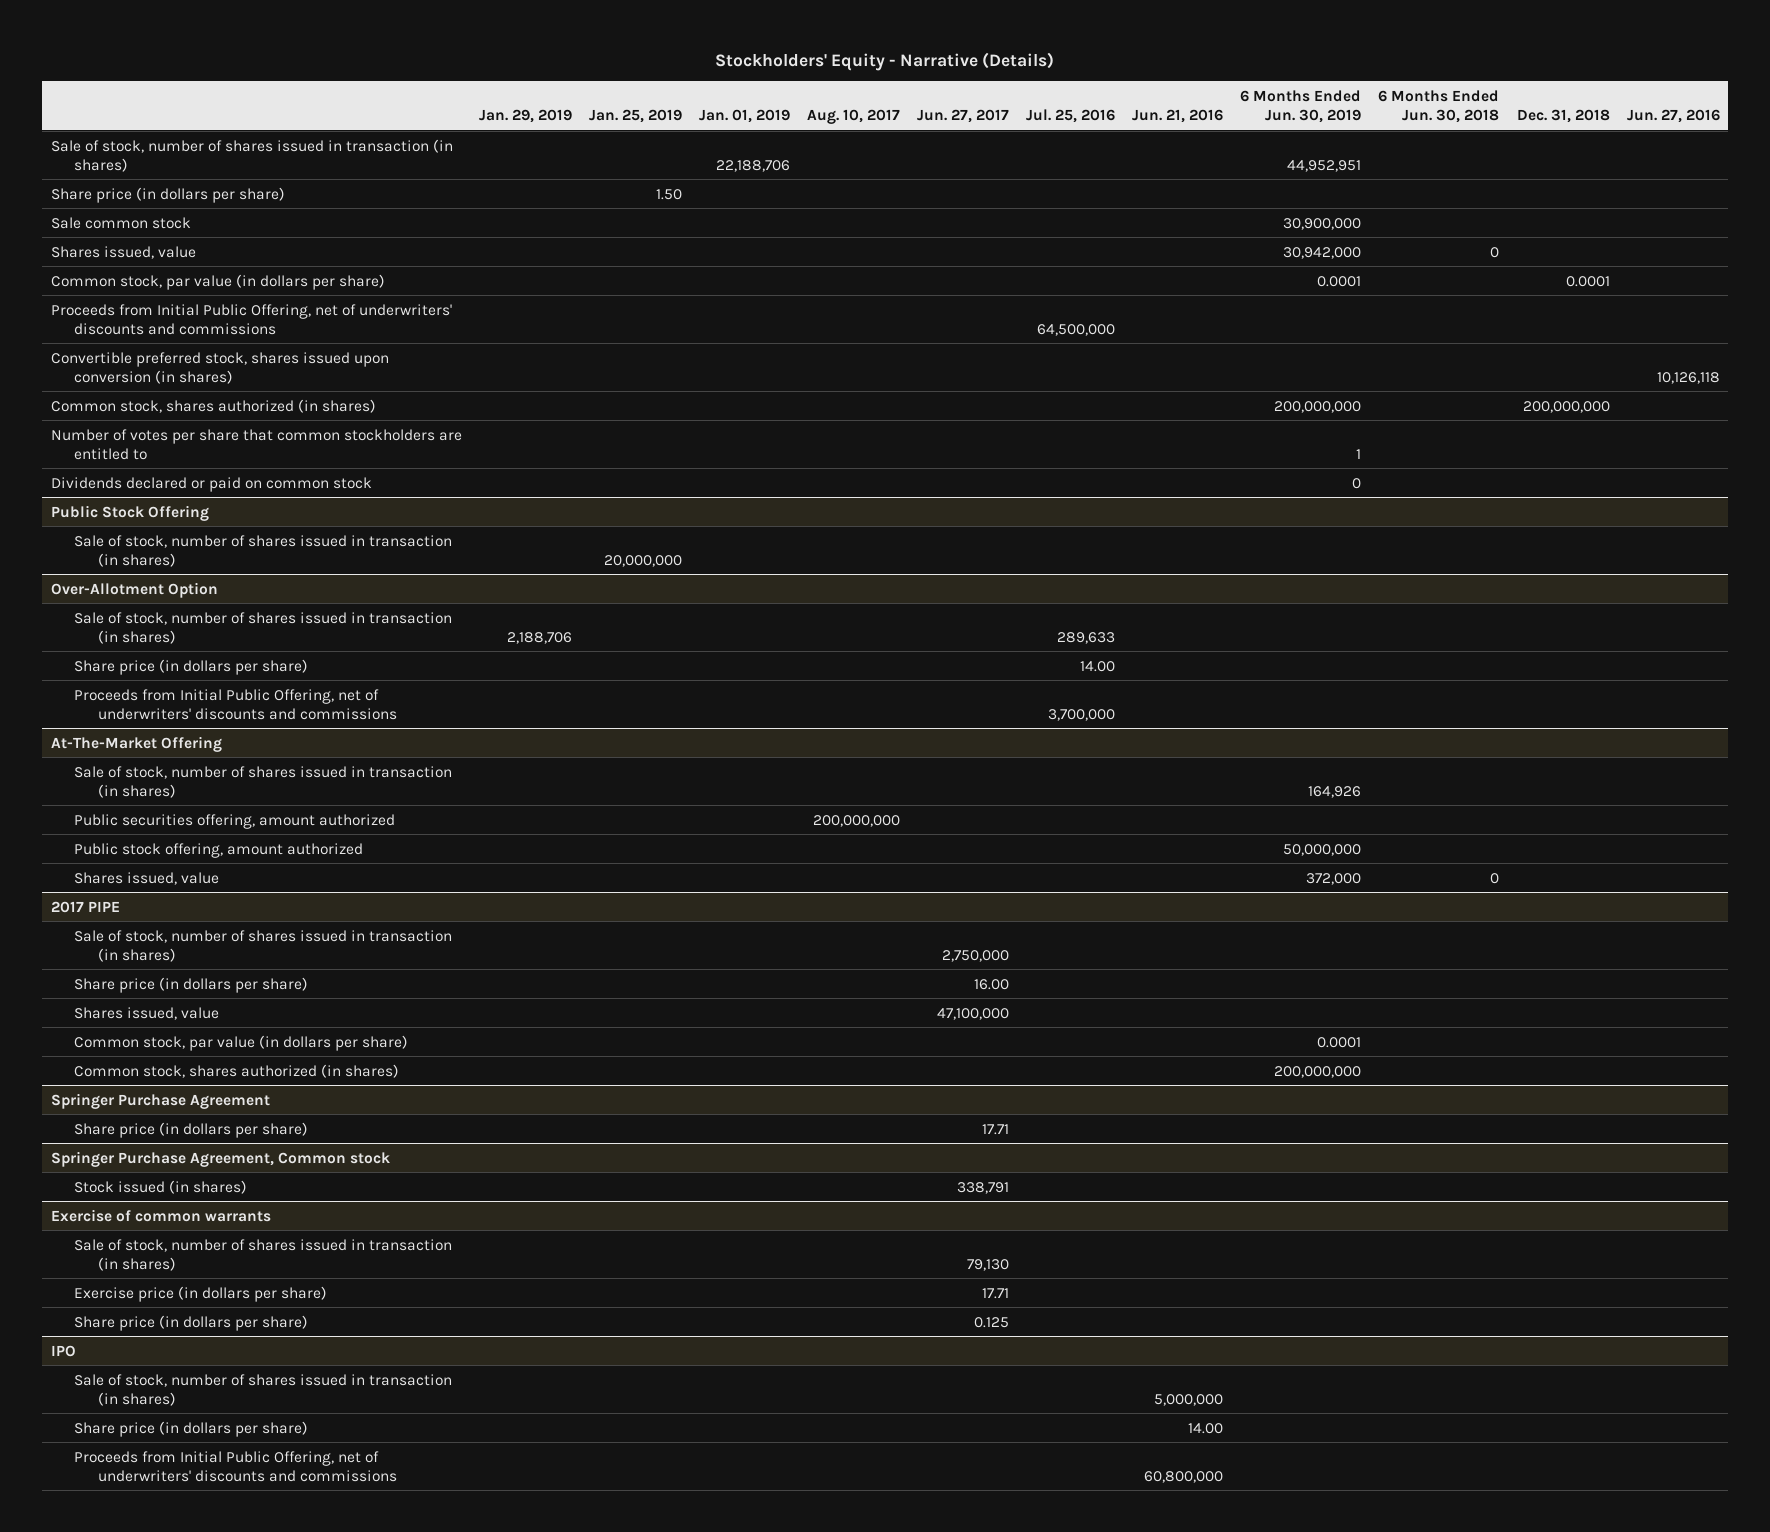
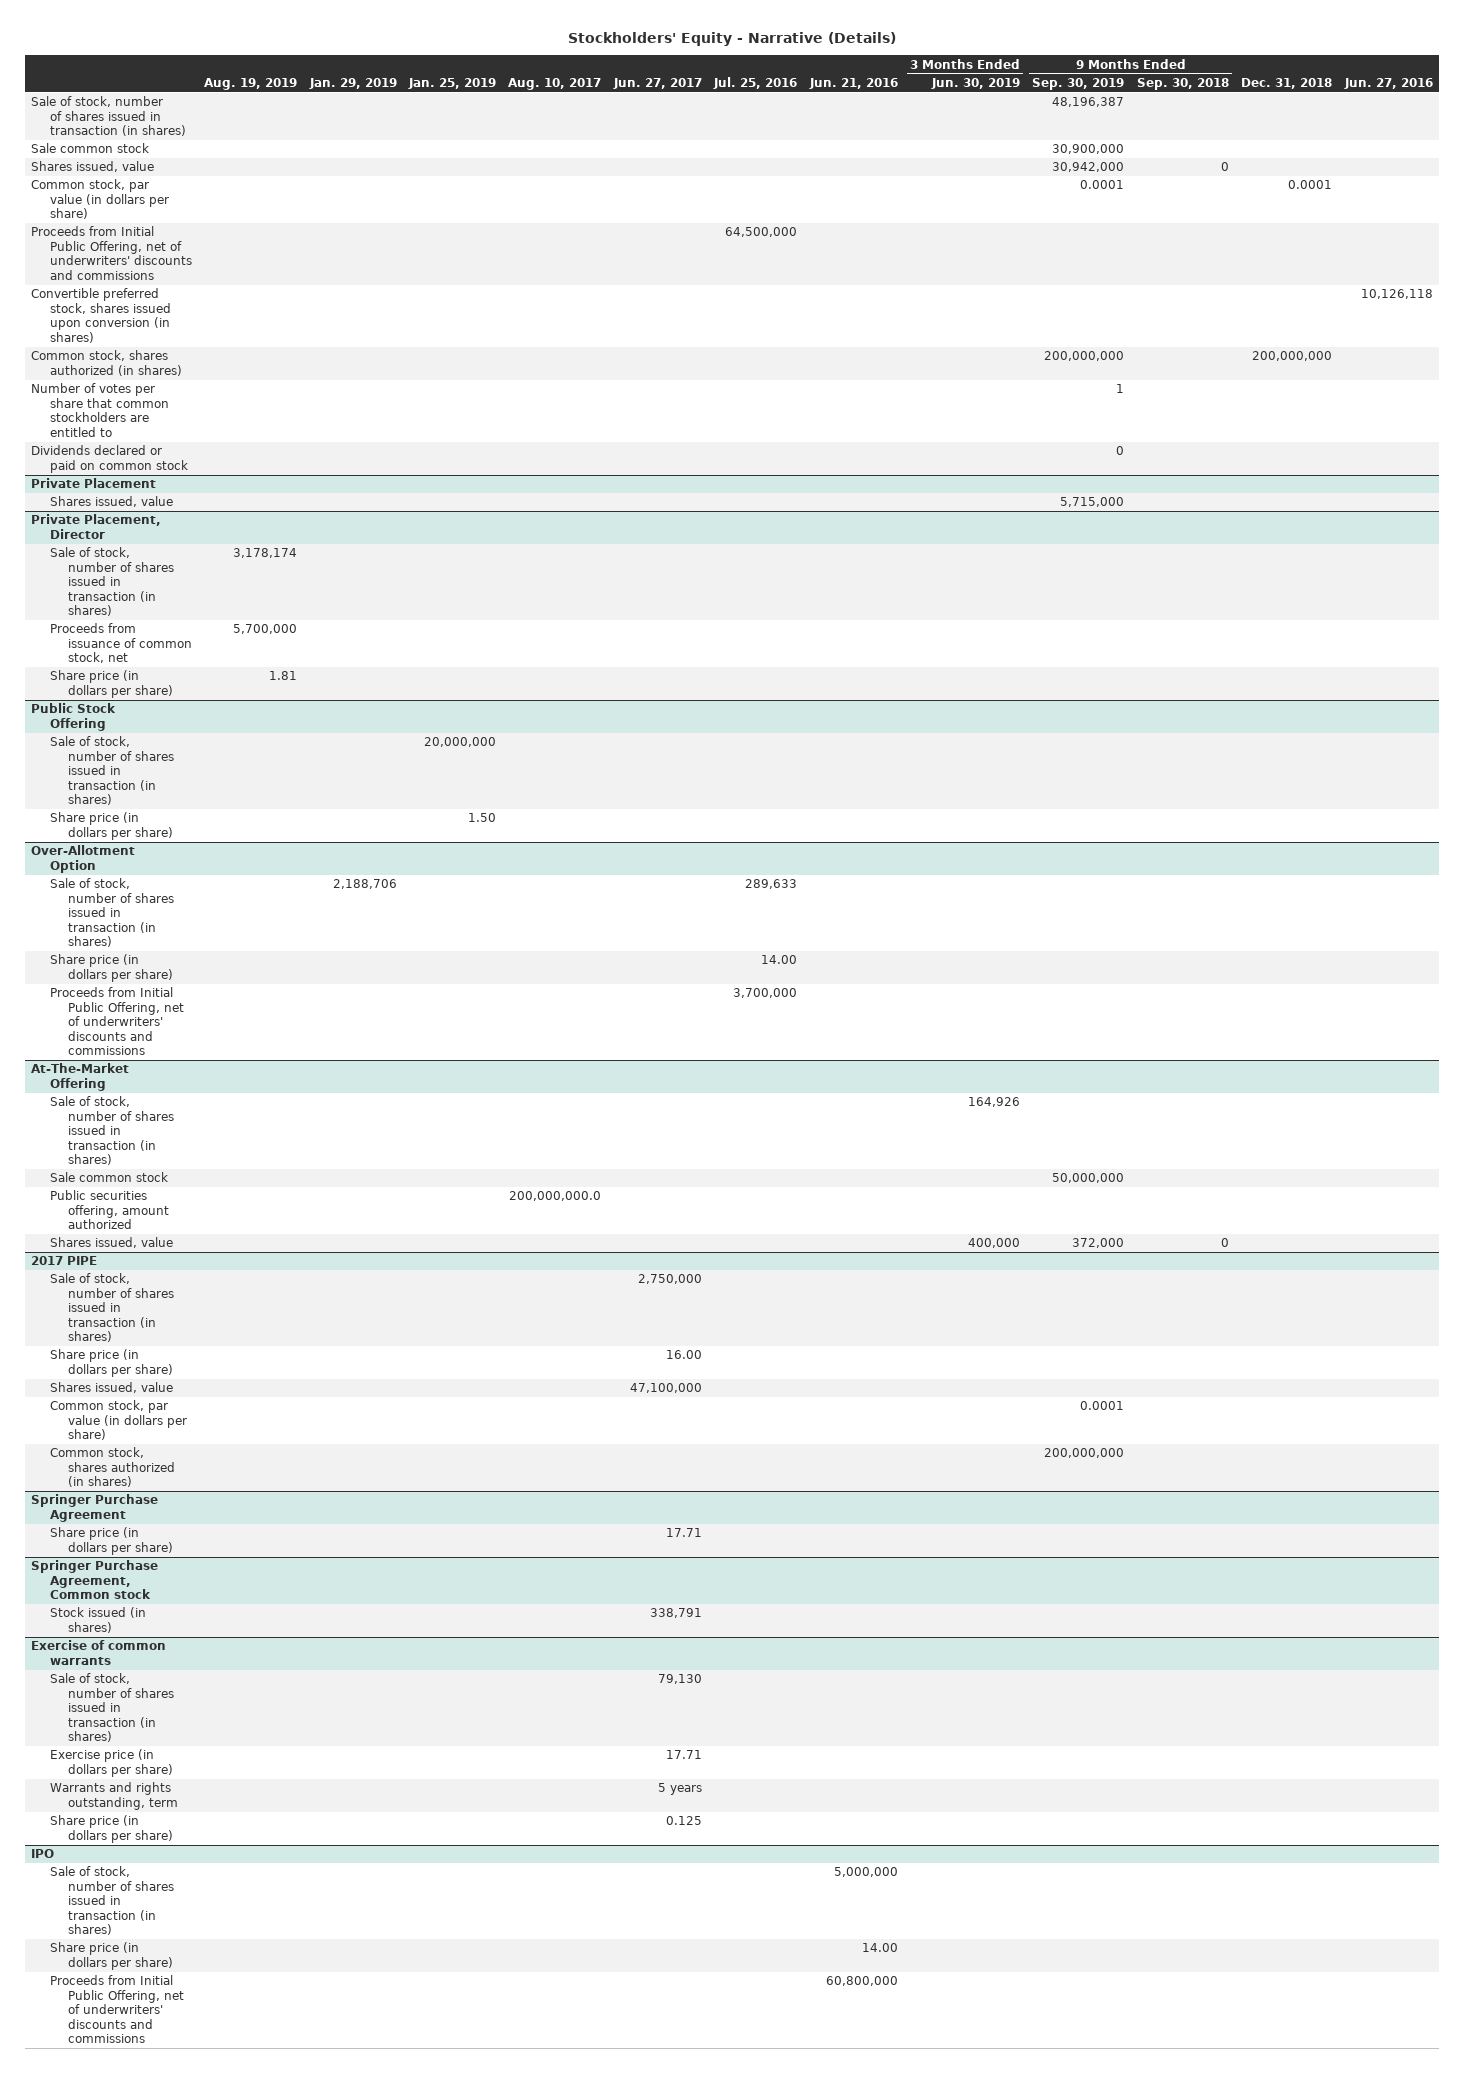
- | Jan. 29, 2019 | Jan. 25, 2019 | Jan. 01, 2019 | Aug. 10, 2017 | Jun. 27, 2017 | Jul. 25, 2016 | Jun. 21, 2016 | 6 Months Ended Jun. 30, 2019 | 6 Months Ended Jun. 30, 2018 | Dec. 31, 2018 | Jun. 27, 2016
+ | Aug. 19, 2019 | Jan. 29, 2019 | Jan. 25, 2019 | Aug. 10, 2017 | Jun. 27, 2017 | Jul. 25, 2016 | Jun. 21, 2016 | 3 Months Ended Jun. 30, 2019 | 9 Months Ended Sep. 30, 2019 | 9 Months Ended Sep. 30, 2018 | Dec. 31, 2018 | Jun. 27, 2016
- Share price (in dollars per share) | | 1.50 | | | | | | | | |
+ Private Placement
+ Shares issued, value | | | | | | | | | 5,715,000 | | |
+ Private Placement, Director
+ Sale of stock, number of shares issued in transaction (in shares) | 3,178,174 | | | | | | | | | | |
+ Proceeds from issuance of common stock, net | 5,700,000 | | | | | | | | | | |
+ Share price (in dollars per share) | 1.81 | | | | | | | | | | |
@ Public Stock Offering
+ Share price (in dollars per share) | | | 1.50 | | | | | | | | |
@ At-The-Market Offering
- Public securities offering, amount authorized | | | | 200,000,000 | | | | | | |
- Public stock offering, amount authorized | | | | | | | | 50,000,000 | | |
+ Sale common stock | | | | | | | | | 50,000,000 | | |
+ Public securities offering, amount authorized | | | | 200,000,000.0 | | | | | | | |
@ Exercise of common warrants
+ Warrants and rights outstanding, term | | | | | 5 years | | | | | | |

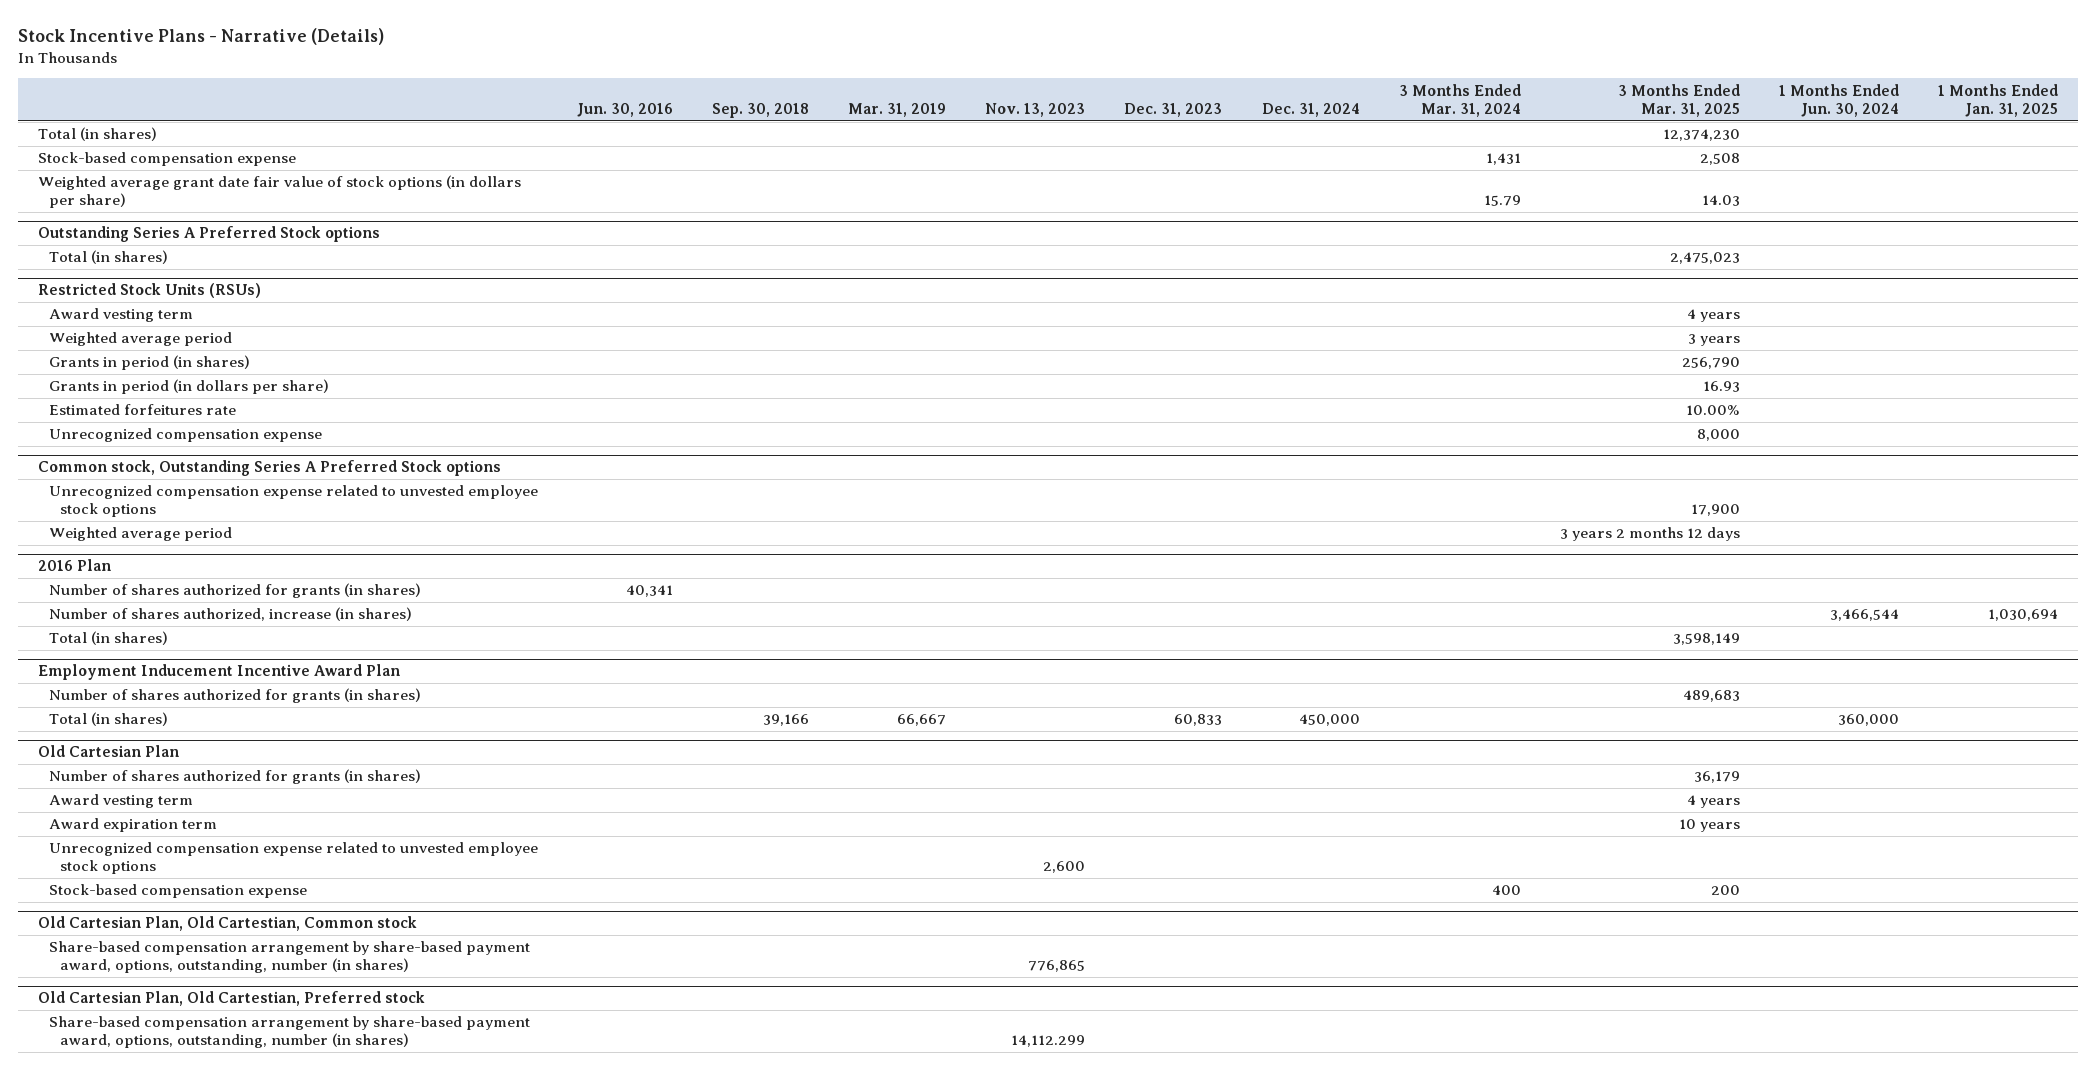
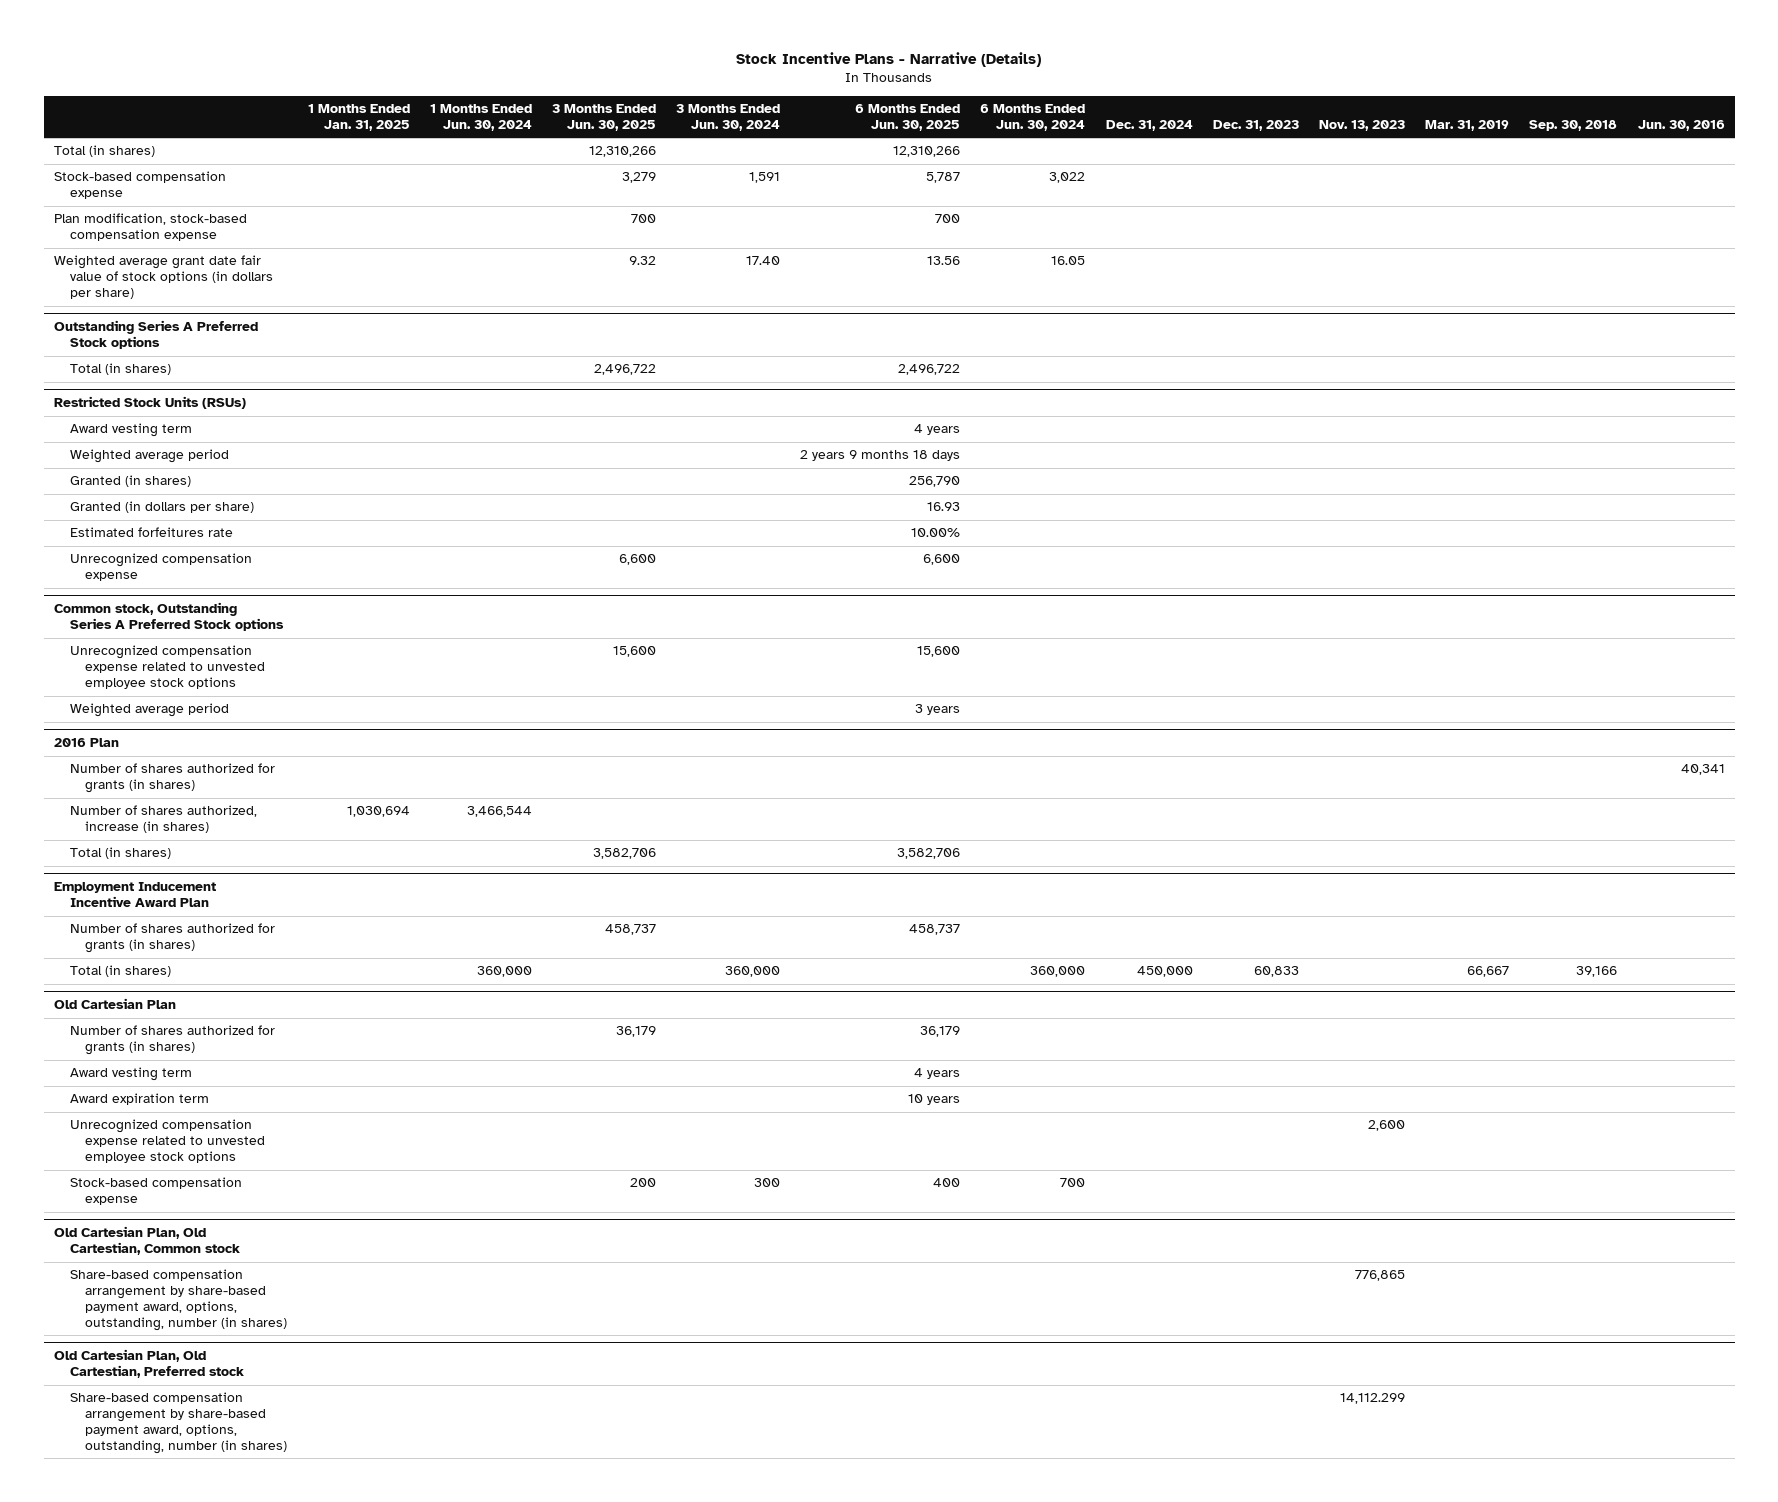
- | Jun. 30, 2016 | Sep. 30, 2018 | Mar. 31, 2019 | Nov. 13, 2023 | Dec. 31, 2023 | Dec. 31, 2024 | 3 Months Ended Mar. 31, 2024 | 3 Months Ended Mar. 31, 2025 | 1 Months Ended Jun. 30, 2024 | 1 Months Ended Jan. 31, 2025
+ | 1 Months Ended Jan. 31, 2025 | 1 Months Ended Jun. 30, 2024 | 3 Months Ended Jun. 30, 2025 | 3 Months Ended Jun. 30, 2024 | 6 Months Ended Jun. 30, 2025 | 6 Months Ended Jun. 30, 2024 | Dec. 31, 2024 | Dec. 31, 2023 | Nov. 13, 2023 | Mar. 31, 2019 | Sep. 30, 2018 | Jun. 30, 2016
+ Plan modification, stock-based compensation expense | | | 700 | | 700 | | | | | | |
@ Restricted Stock Units (RSUs)
- Grants in period (in shares) | | | | | | | | 256,790 | |
- Grants in period (in dollars per share) | | | | | | | | 16.93 | |
+ Granted (in shares) | | | | | 256,790 | | | | | | |
+ Granted (in dollars per share) | | | | | 16.93 | | | | | | |

